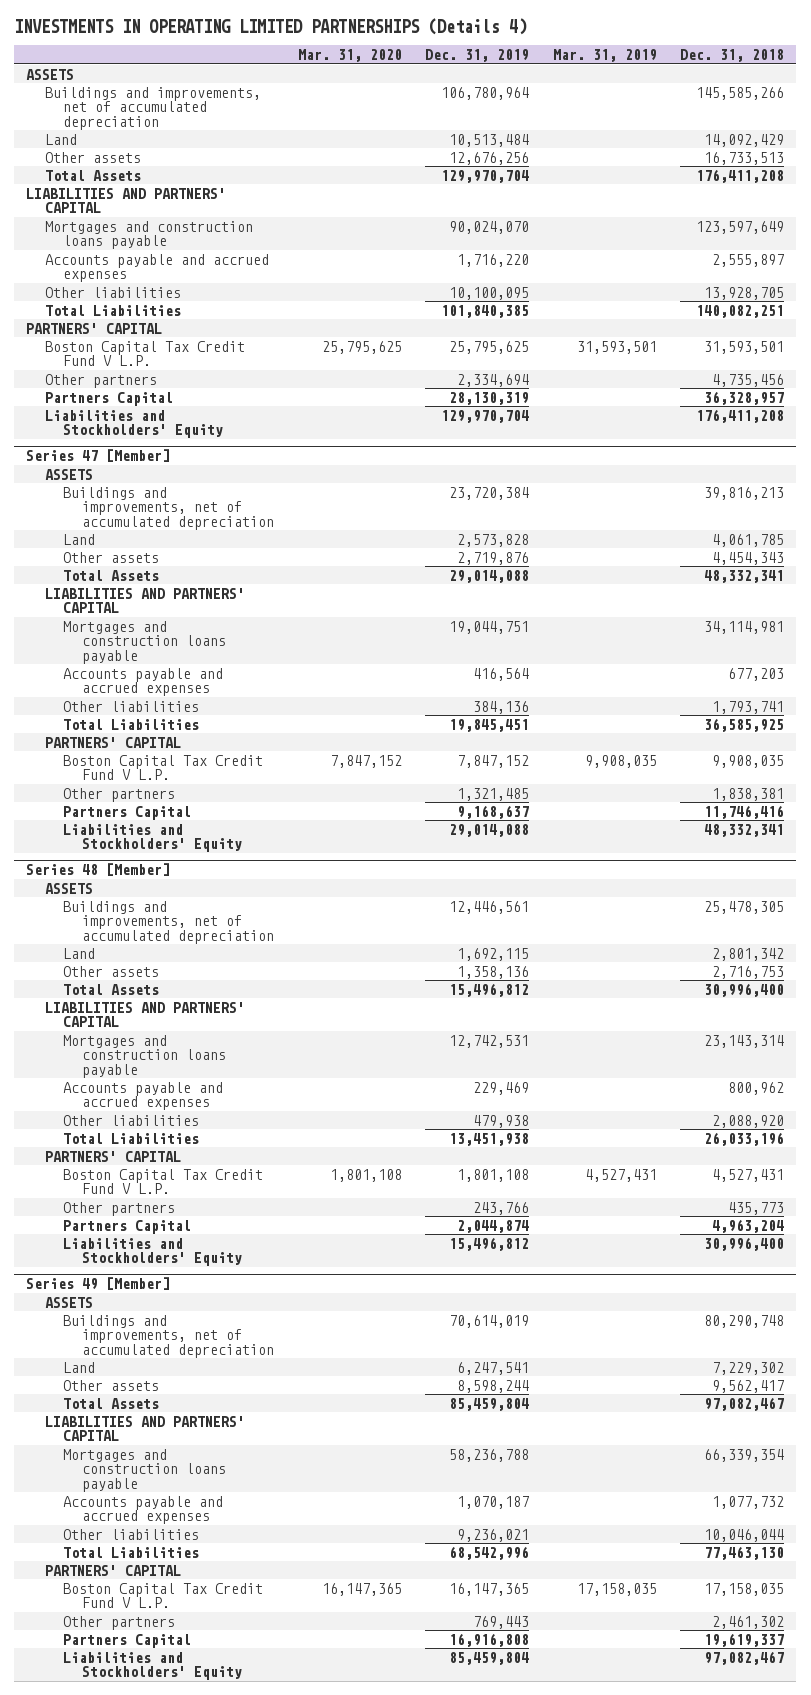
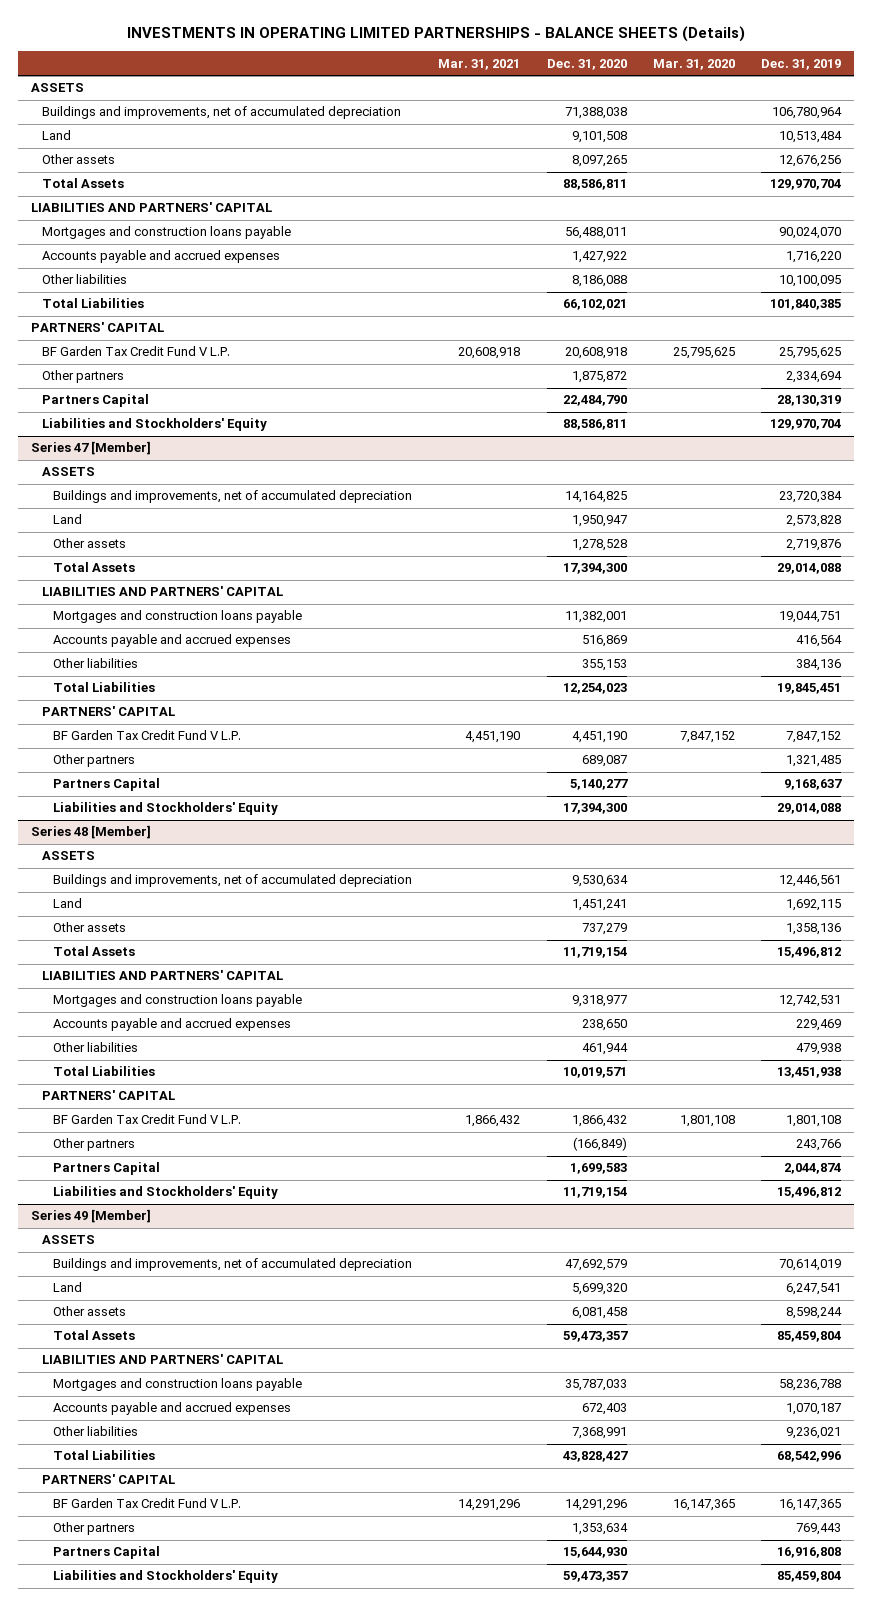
- INVESTMENTS IN OPERATING LIMITED PARTNERSHIPS (Details 4)
+ INVESTMENTS IN OPERATING LIMITED PARTNERSHIPS - BALANCE SHEETS (Details)
- | Mar. 31, 2020 | Dec. 31, 2019 | Mar. 31, 2019 | Dec. 31, 2018
+ | Mar. 31, 2021 | Dec. 31, 2020 | Mar. 31, 2020 | Dec. 31, 2019
- Boston Capital Tax Credit Fund V L.P. | 25,795,625 | 25,795,625 | 31,593,501 | 31,593,501
+ BF Garden Tax Credit Fund V L.P. | 20,608,918 | 20,608,918 | 25,795,625 | 25,795,625
@ Series 47 [Member]
- Boston Capital Tax Credit Fund V L.P. | 7,847,152 | 7,847,152 | 9,908,035 | 9,908,035
+ BF Garden Tax Credit Fund V L.P. | 4,451,190 | 4,451,190 | 7,847,152 | 7,847,152
@ Series 48 [Member]
- Boston Capital Tax Credit Fund V L.P. | 1,801,108 | 1,801,108 | 4,527,431 | 4,527,431
+ BF Garden Tax Credit Fund V L.P. | 1,866,432 | 1,866,432 | 1,801,108 | 1,801,108
@ Series 49 [Member]
- Boston Capital Tax Credit Fund V L.P. | 16,147,365 | 16,147,365 | 17,158,035 | 17,158,035
+ BF Garden Tax Credit Fund V L.P. | 14,291,296 | 14,291,296 | 16,147,365 | 16,147,365

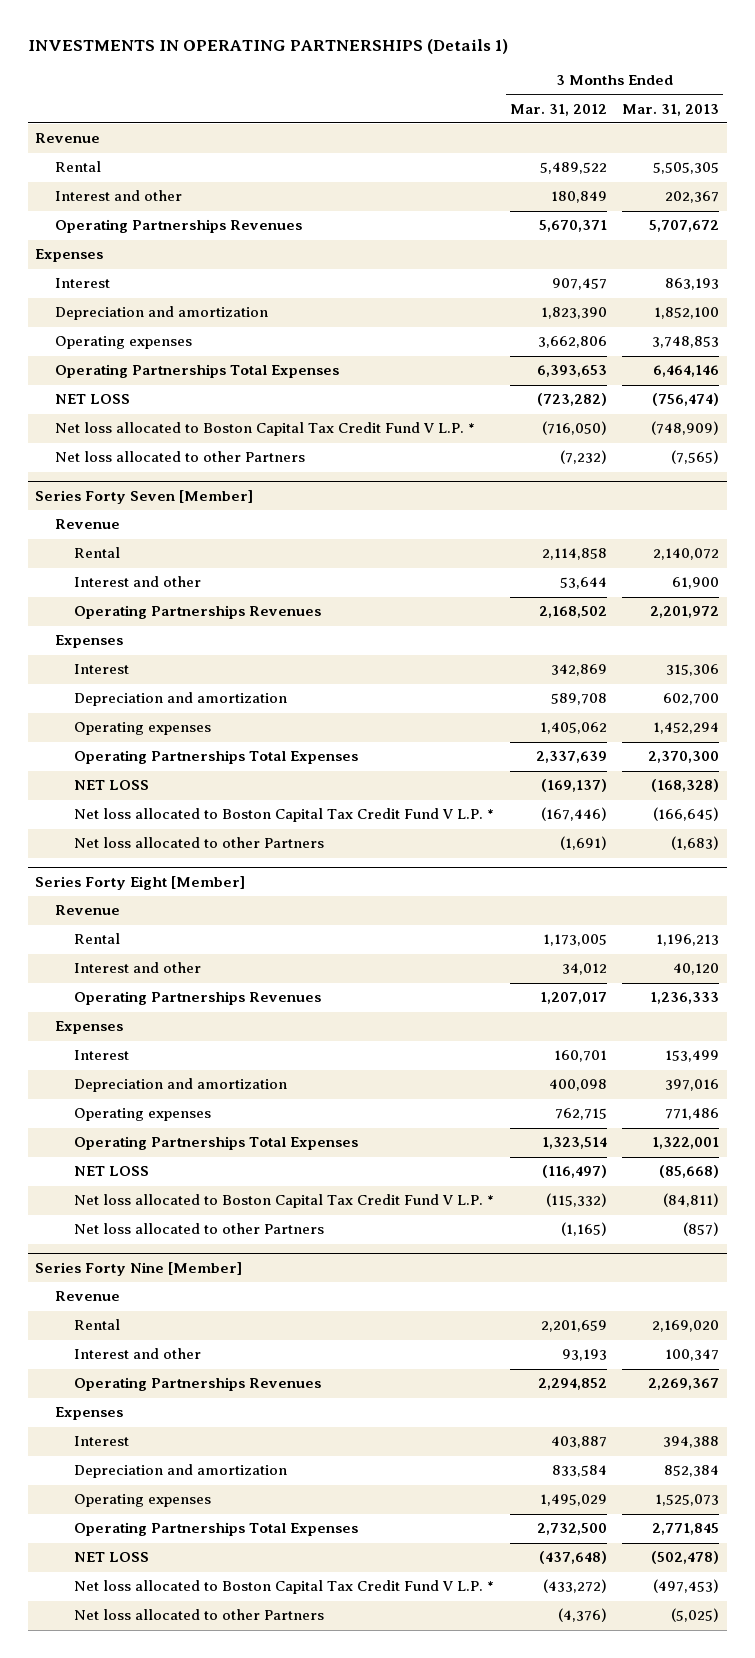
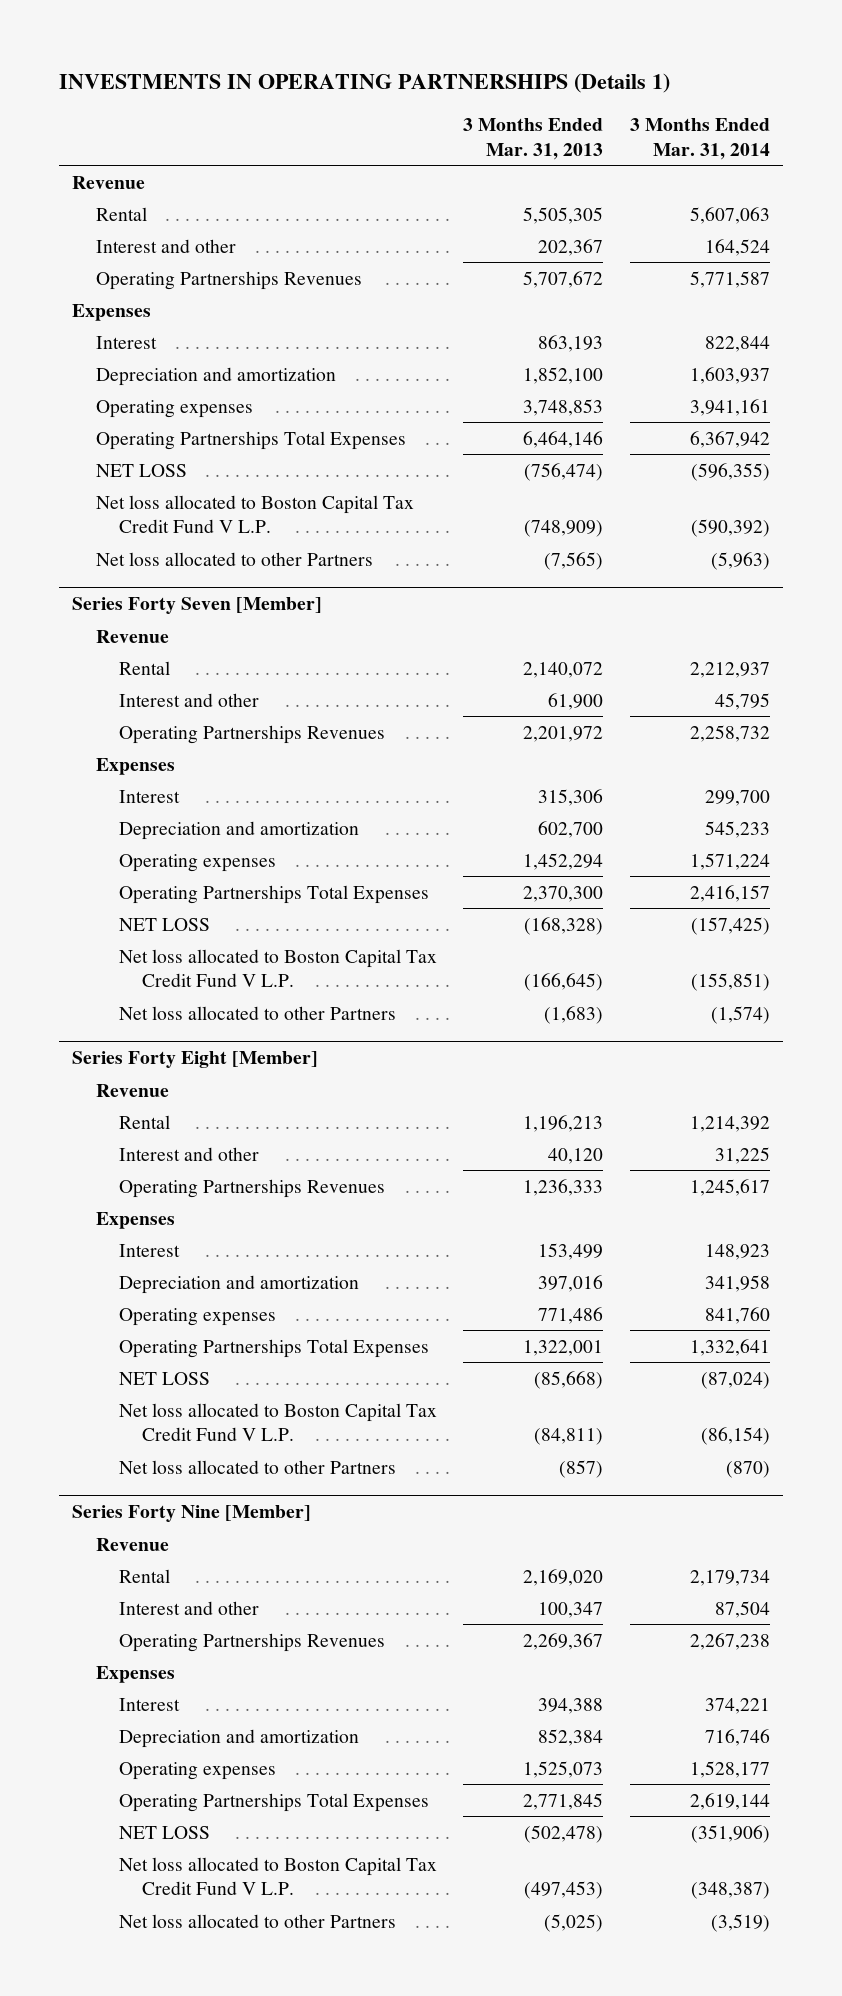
- | 3 Months Ended Mar. 31, 2012 | 3 Months Ended Mar. 31, 2013
+ | 3 Months Ended Mar. 31, 2013 | 3 Months Ended Mar. 31, 2014
- Net loss allocated to Boston Capital Tax Credit Fund V L.P. * | (716,050) | (748,909)
+ Net loss allocated to Boston Capital Tax Credit Fund V L.P. | (748,909) | (590,392)
@ Series Forty Seven [Member]
- Net loss allocated to Boston Capital Tax Credit Fund V L.P. * | (167,446) | (166,645)
+ Net loss allocated to Boston Capital Tax Credit Fund V L.P. | (166,645) | (155,851)
@ Series Forty Eight [Member]
- Net loss allocated to Boston Capital Tax Credit Fund V L.P. * | (115,332) | (84,811)
+ Net loss allocated to Boston Capital Tax Credit Fund V L.P. | (84,811) | (86,154)
@ Series Forty Nine [Member]
- Net loss allocated to Boston Capital Tax Credit Fund V L.P. * | (433,272) | (497,453)
+ Net loss allocated to Boston Capital Tax Credit Fund V L.P. | (497,453) | (348,387)

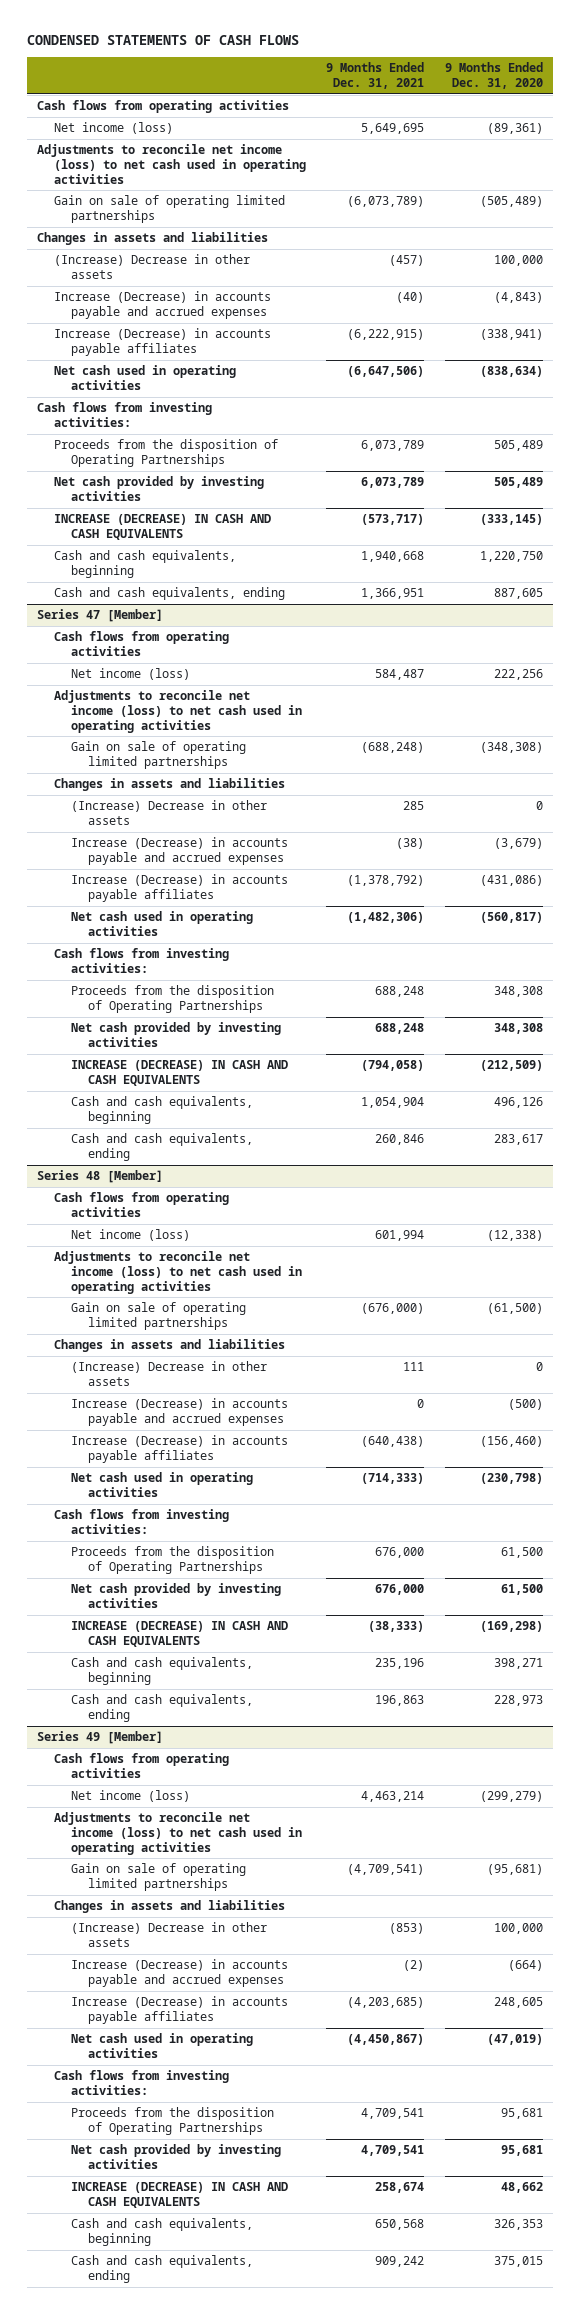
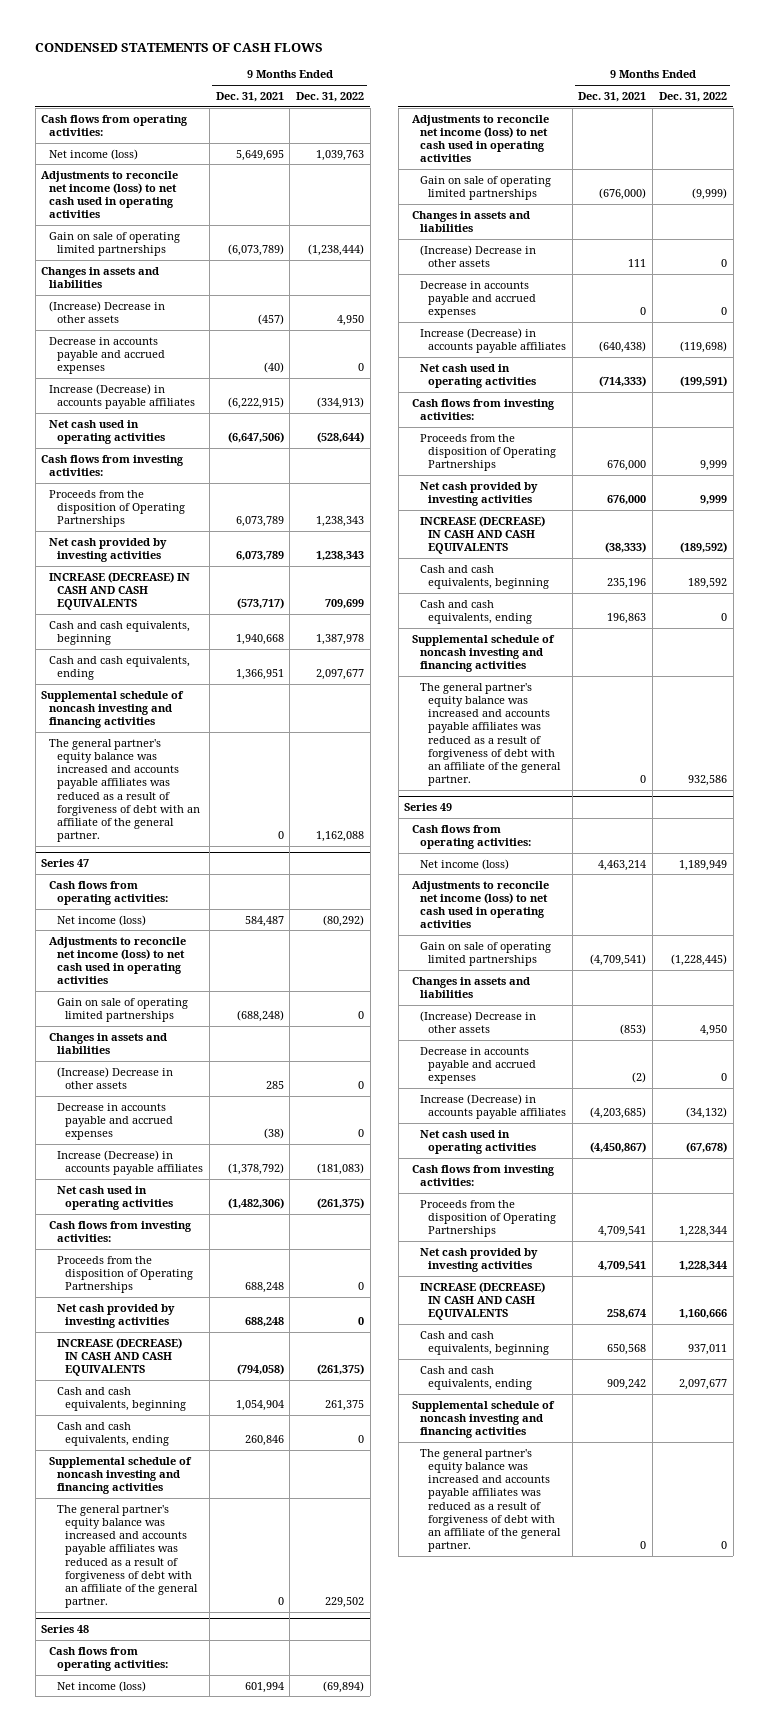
- | 9 Months Ended Dec. 31, 2021 | 9 Months Ended Dec. 31, 2020
+ | 9 Months Ended Dec. 31, 2021 | 9 Months Ended Dec. 31, 2022
- Cash flows from operating activities
+ Cash flows from operating activities:
- Increase (Decrease) in accounts payable and accrued expenses | (40) | (4,843)
+ Decrease in accounts payable and accrued expenses | (40) | 0
- Series 47 [Member]
- Cash flows from operating activities
+ Supplemental schedule of noncash investing and financing activities
+ The general partner's equity balance was increased and accounts payable affiliates was reduced as a result of forgiveness of debt with an affiliate of the general partner. | 0 | 1,162,088
+ Series 47
+ Cash flows from operating activities:
- Increase (Decrease) in accounts payable and accrued expenses | (38) | (3,679)
+ Decrease in accounts payable and accrued expenses | (38) | 0
- Series 48 [Member]
- Cash flows from operating activities
+ Supplemental schedule of noncash investing and financing activities
+ The general partner's equity balance was increased and accounts payable affiliates was reduced as a result of forgiveness of debt with an affiliate of the general partner. | 0 | 229,502
+ Series 48
+ Cash flows from operating activities:
- Increase (Decrease) in accounts payable and accrued expenses | 0 | (500)
+ Decrease in accounts payable and accrued expenses | 0 | 0
- Series 49 [Member]
- Cash flows from operating activities
+ Supplemental schedule of noncash investing and financing activities
+ The general partner's equity balance was increased and accounts payable affiliates was reduced as a result of forgiveness of debt with an affiliate of the general partner. | 0 | 932,586
+ Series 49
+ Cash flows from operating activities:
- Increase (Decrease) in accounts payable and accrued expenses | (2) | (664)
+ Decrease in accounts payable and accrued expenses | (2) | 0
+ Supplemental schedule of noncash investing and financing activities
+ The general partner's equity balance was increased and accounts payable affiliates was reduced as a result of forgiveness of debt with an affiliate of the general partner. | 0 | 0

